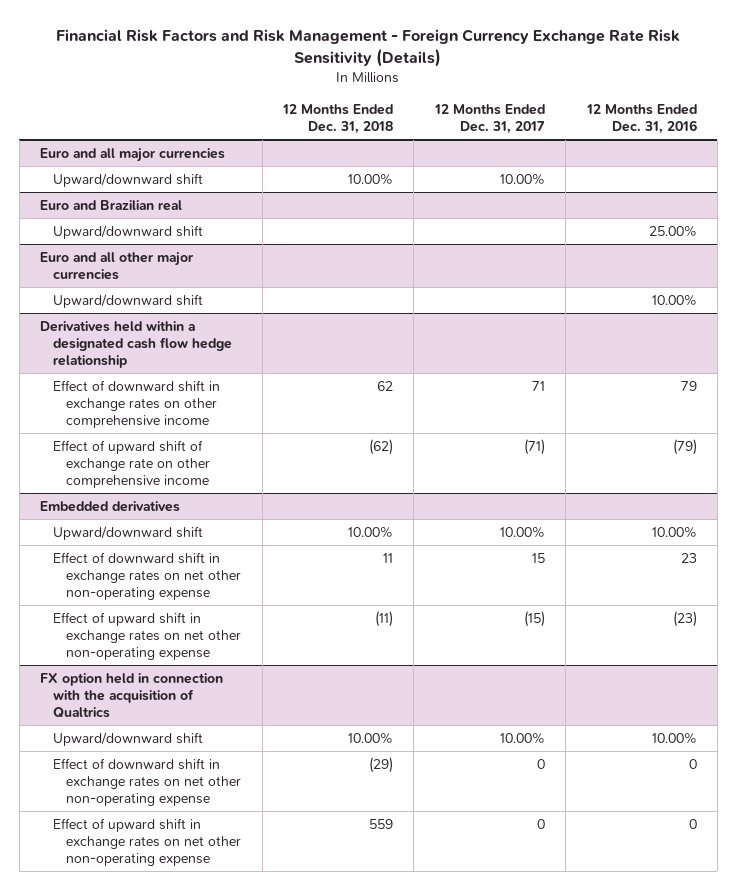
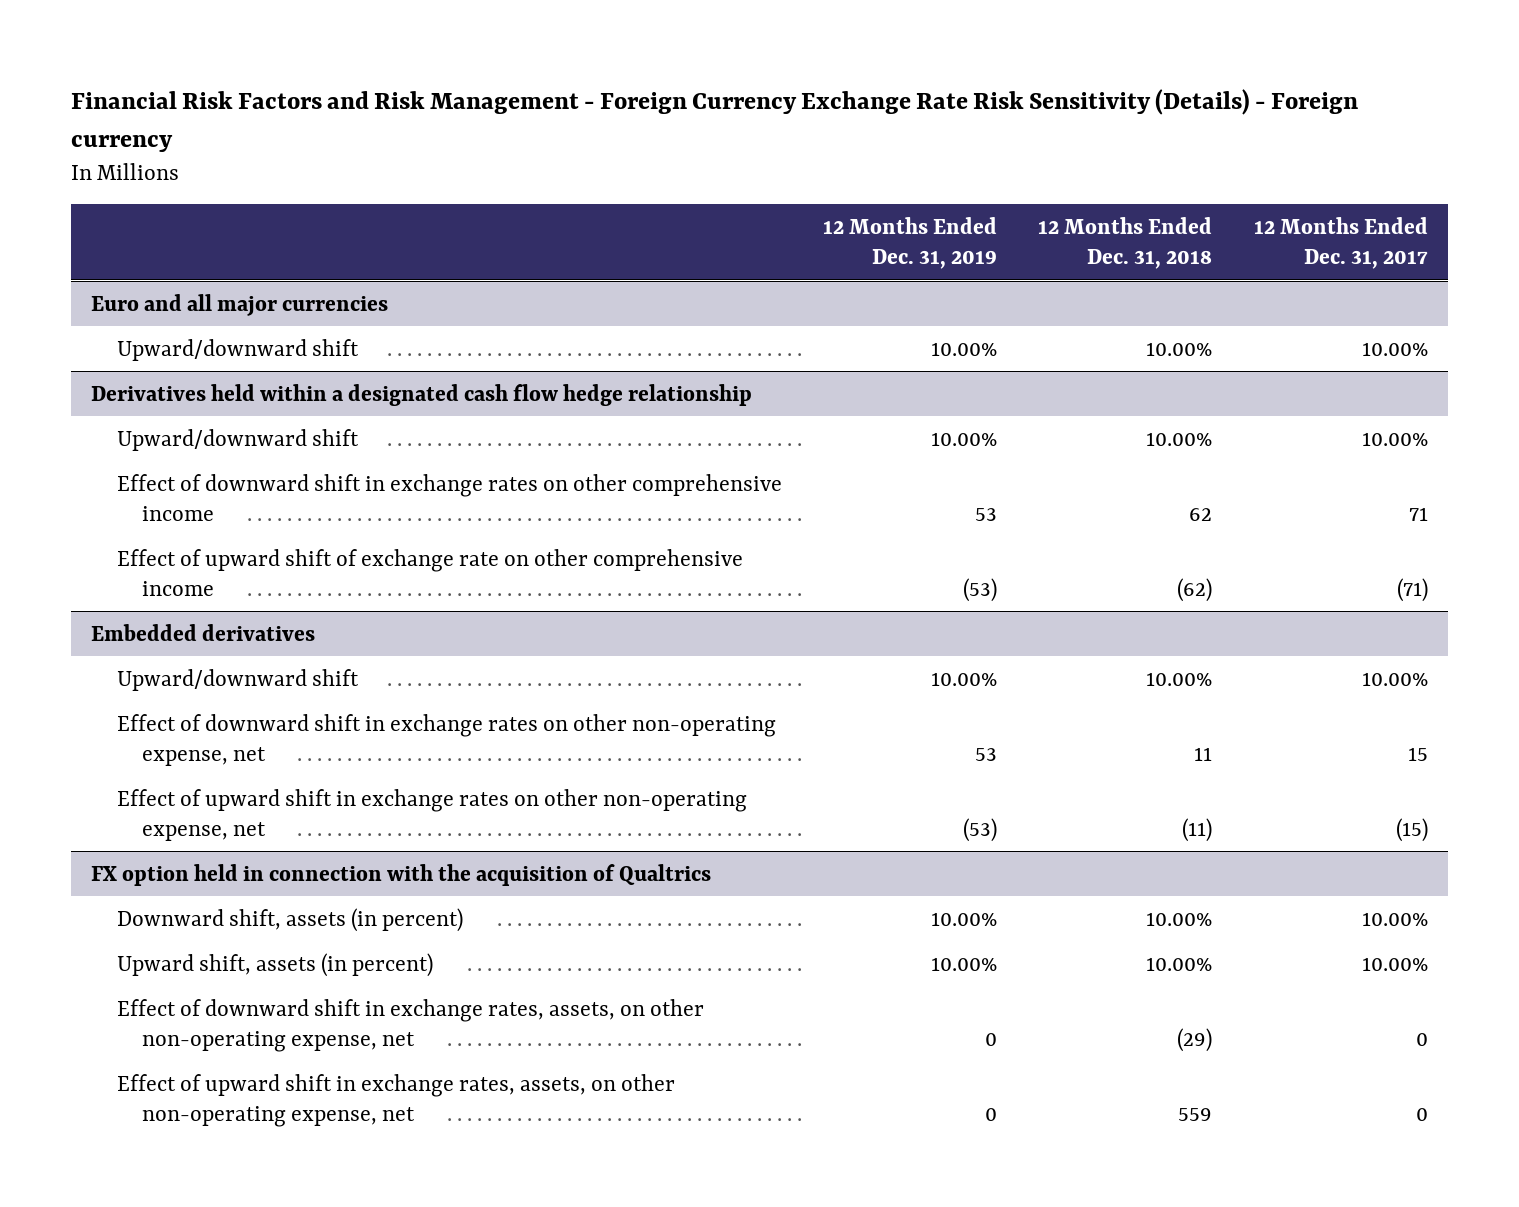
- Financial Risk Factors and Risk Management - Foreign Currency Exchange Rate Risk Sensitivity (Details)
+ Financial Risk Factors and Risk Management - Foreign Currency Exchange Rate Risk Sensitivity (Details) - Foreign currency
- | 12 Months Ended Dec. 31, 2018 | 12 Months Ended Dec. 31, 2017 | 12 Months Ended Dec. 31, 2016
+ | 12 Months Ended Dec. 31, 2019 | 12 Months Ended Dec. 31, 2018 | 12 Months Ended Dec. 31, 2017
- Euro and Brazilian real
- Upward/downward shift | | | 25.00%
- Euro and all other major currencies
- Upward/downward shift | | | 10.00%
@ Derivatives held within a designated cash flow hedge relationship
+ Upward/downward shift | 10.00% | 10.00% | 10.00%
@ Embedded derivatives
- Effect of downward shift in exchange rates on net other non-operating expense | 11 | 15 | 23
- Effect of upward shift in exchange rates on net other non-operating expense | (11) | (15) | (23)
+ Effect of downward shift in exchange rates on other non-operating expense, net | 53 | 11 | 15
+ Effect of upward shift in exchange rates on other non-operating expense, net | (53) | (11) | (15)
@ FX option held in connection with the acquisition of Qualtrics
- Upward/downward shift | 10.00% | 10.00% | 10.00%
- Effect of downward shift in exchange rates on net other non-operating expense | (29) | 0 | 0
- Effect of upward shift in exchange rates on net other non-operating expense | 559 | 0 | 0
+ Downward shift, assets (in percent) | 10.00% | 10.00% | 10.00%
+ Upward shift, assets (in percent) | 10.00% | 10.00% | 10.00%
+ Effect of downward shift in exchange rates, assets, on other non-operating expense, net | 0 | (29) | 0
+ Effect of upward shift in exchange rates, assets, on other non-operating expense, net | 0 | 559 | 0

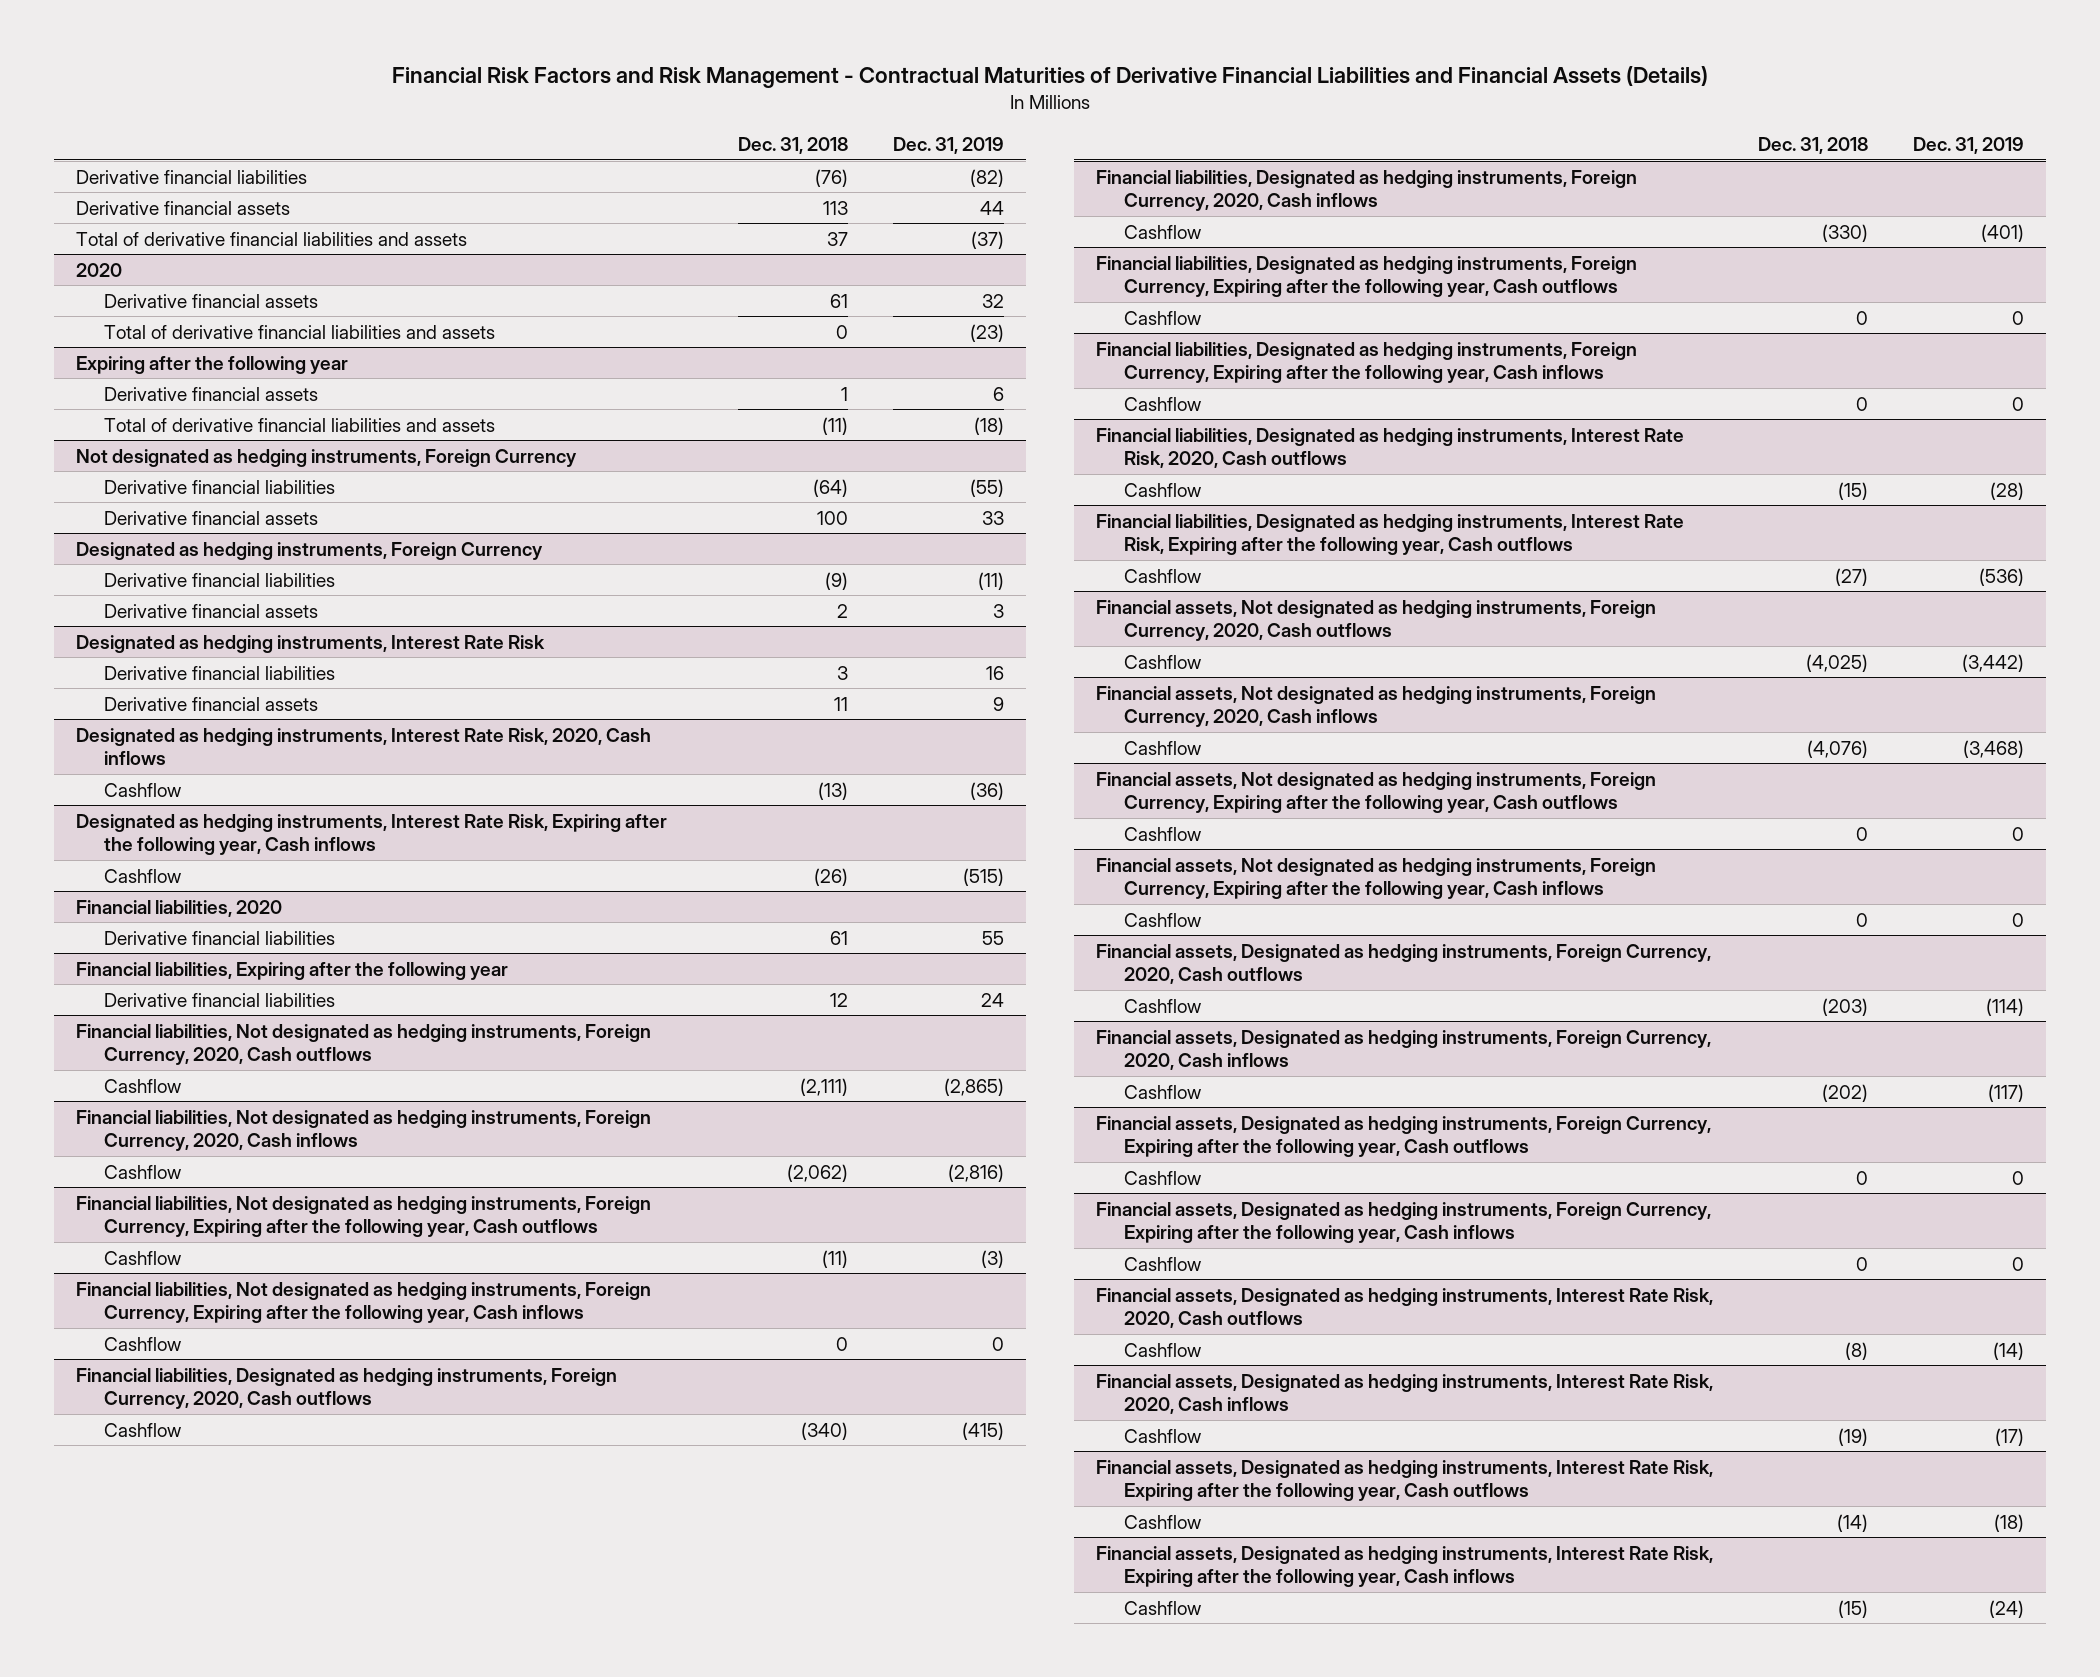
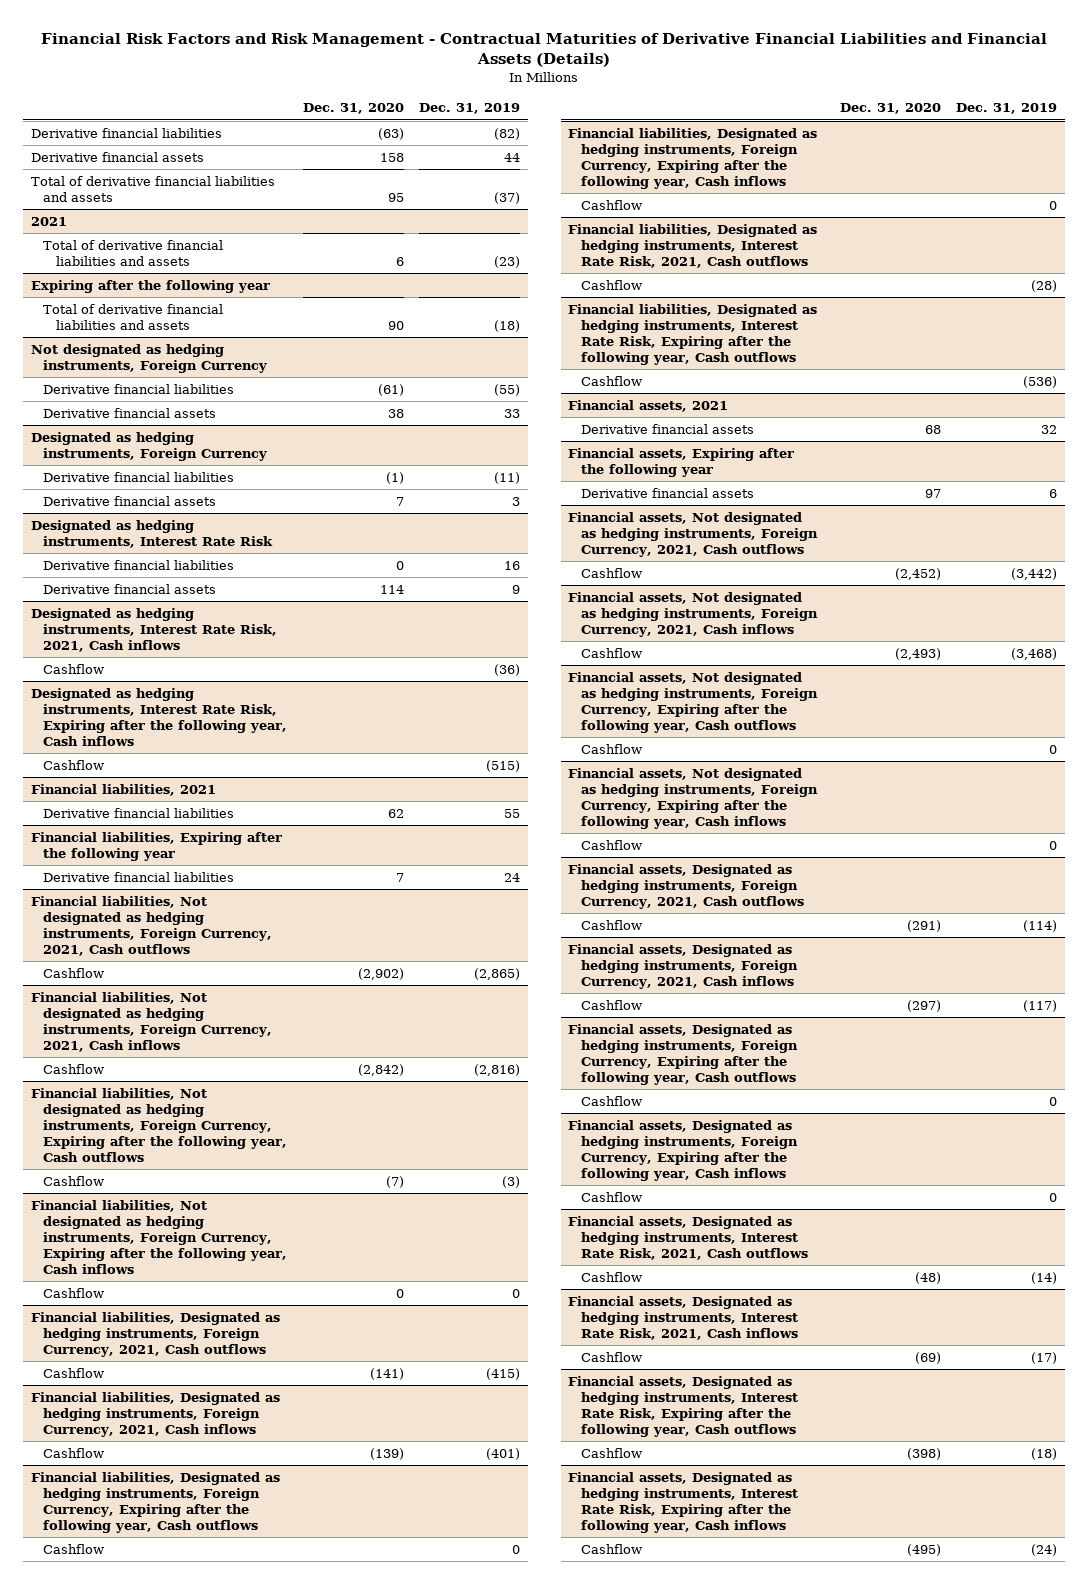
- | Dec. 31, 2018 | Dec. 31, 2019
+ | Dec. 31, 2020 | Dec. 31, 2019
- 2020
- Derivative financial assets | 61 | 32
+ 2021
@ Expiring after the following year
- Derivative financial assets | 1 | 6
- Designated as hedging instruments, Interest Rate Risk, 2020, Cash inflows
+ Designated as hedging instruments, Interest Rate Risk, 2021, Cash inflows
- Financial liabilities, 2020
+ Financial liabilities, 2021
- Financial liabilities, Not designated as hedging instruments, Foreign Currency, 2020, Cash outflows
+ Financial liabilities, Not designated as hedging instruments, Foreign Currency, 2021, Cash outflows
- Financial liabilities, Not designated as hedging instruments, Foreign Currency, 2020, Cash inflows
+ Financial liabilities, Not designated as hedging instruments, Foreign Currency, 2021, Cash inflows
- Financial liabilities, Designated as hedging instruments, Foreign Currency, 2020, Cash outflows
+ Financial liabilities, Designated as hedging instruments, Foreign Currency, 2021, Cash outflows
- Financial liabilities, Designated as hedging instruments, Foreign Currency, 2020, Cash inflows
+ Financial liabilities, Designated as hedging instruments, Foreign Currency, 2021, Cash inflows
- Financial liabilities, Designated as hedging instruments, Interest Rate Risk, 2020, Cash outflows
+ Financial liabilities, Designated as hedging instruments, Interest Rate Risk, 2021, Cash outflows
- Financial assets, Not designated as hedging instruments, Foreign Currency, 2020, Cash outflows
+ Financial assets, 2021
+ Derivative financial assets | 68 | 32
+ Financial assets, Expiring after the following year
+ Derivative financial assets | 97 | 6
+ Financial assets, Not designated as hedging instruments, Foreign Currency, 2021, Cash outflows
- Financial assets, Not designated as hedging instruments, Foreign Currency, 2020, Cash inflows
+ Financial assets, Not designated as hedging instruments, Foreign Currency, 2021, Cash inflows
- Financial assets, Designated as hedging instruments, Foreign Currency, 2020, Cash outflows
+ Financial assets, Designated as hedging instruments, Foreign Currency, 2021, Cash outflows
- Financial assets, Designated as hedging instruments, Foreign Currency, 2020, Cash inflows
+ Financial assets, Designated as hedging instruments, Foreign Currency, 2021, Cash inflows
- Financial assets, Designated as hedging instruments, Interest Rate Risk, 2020, Cash outflows
+ Financial assets, Designated as hedging instruments, Interest Rate Risk, 2021, Cash outflows
- Financial assets, Designated as hedging instruments, Interest Rate Risk, 2020, Cash inflows
+ Financial assets, Designated as hedging instruments, Interest Rate Risk, 2021, Cash inflows

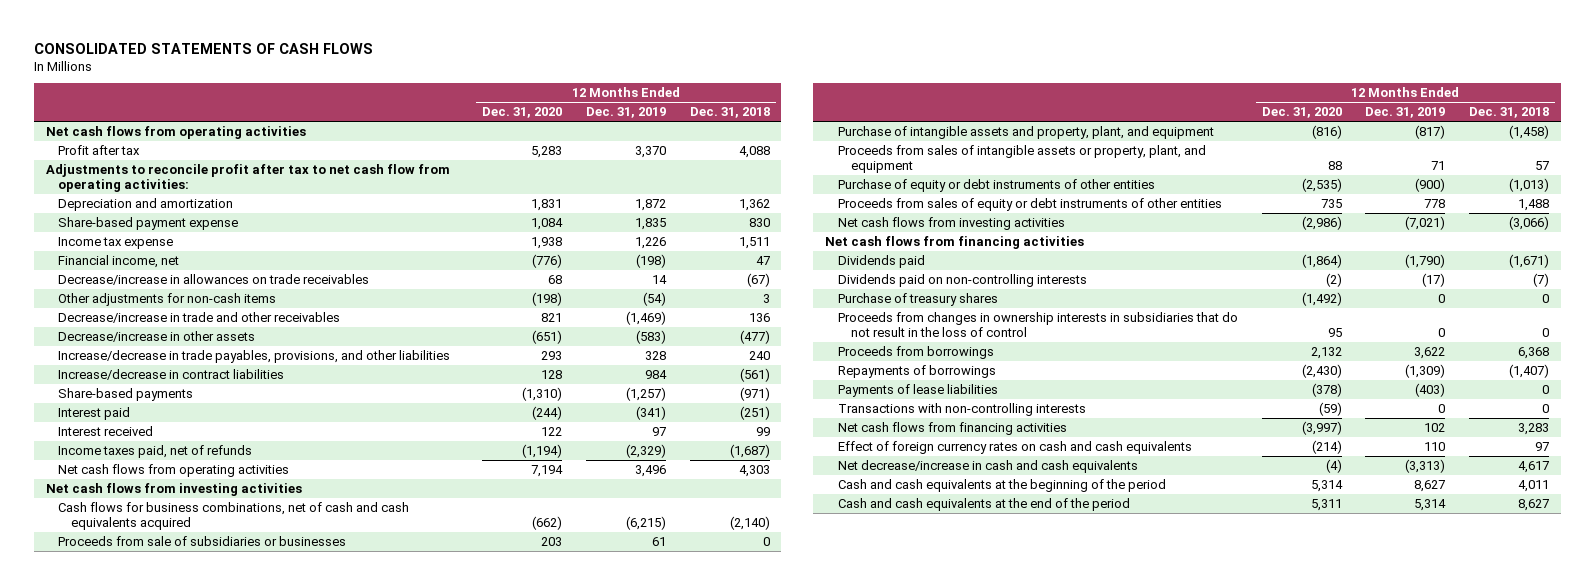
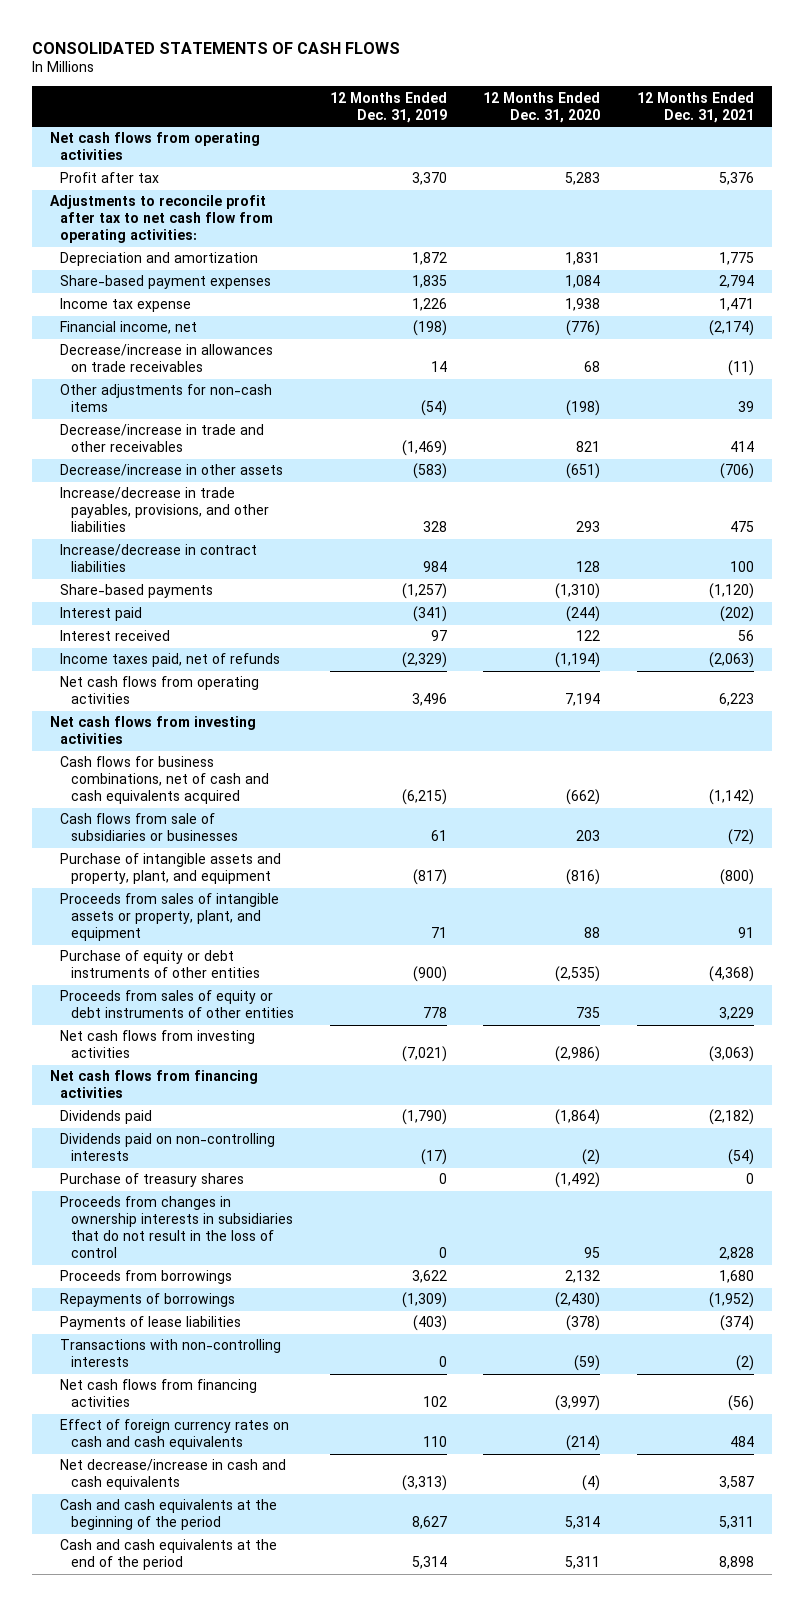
- | 12 Months Ended Dec. 31, 2020 | 12 Months Ended Dec. 31, 2019 | 12 Months Ended Dec. 31, 2018
+ | 12 Months Ended Dec. 31, 2019 | 12 Months Ended Dec. 31, 2020 | 12 Months Ended Dec. 31, 2021
- Share-based payment expense | 1,084 | 1,835 | 830
+ Share-based payment expenses | 1,835 | 1,084 | 2,794
- Proceeds from sale of subsidiaries or businesses | 203 | 61 | 0
+ Cash flows from sale of subsidiaries or businesses | 61 | 203 | (72)

